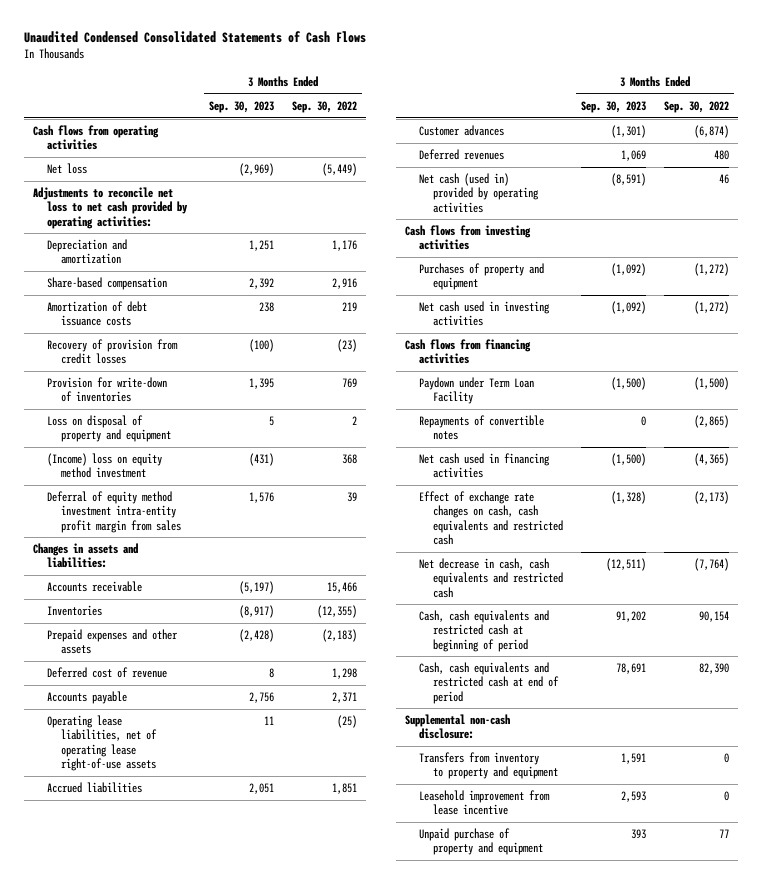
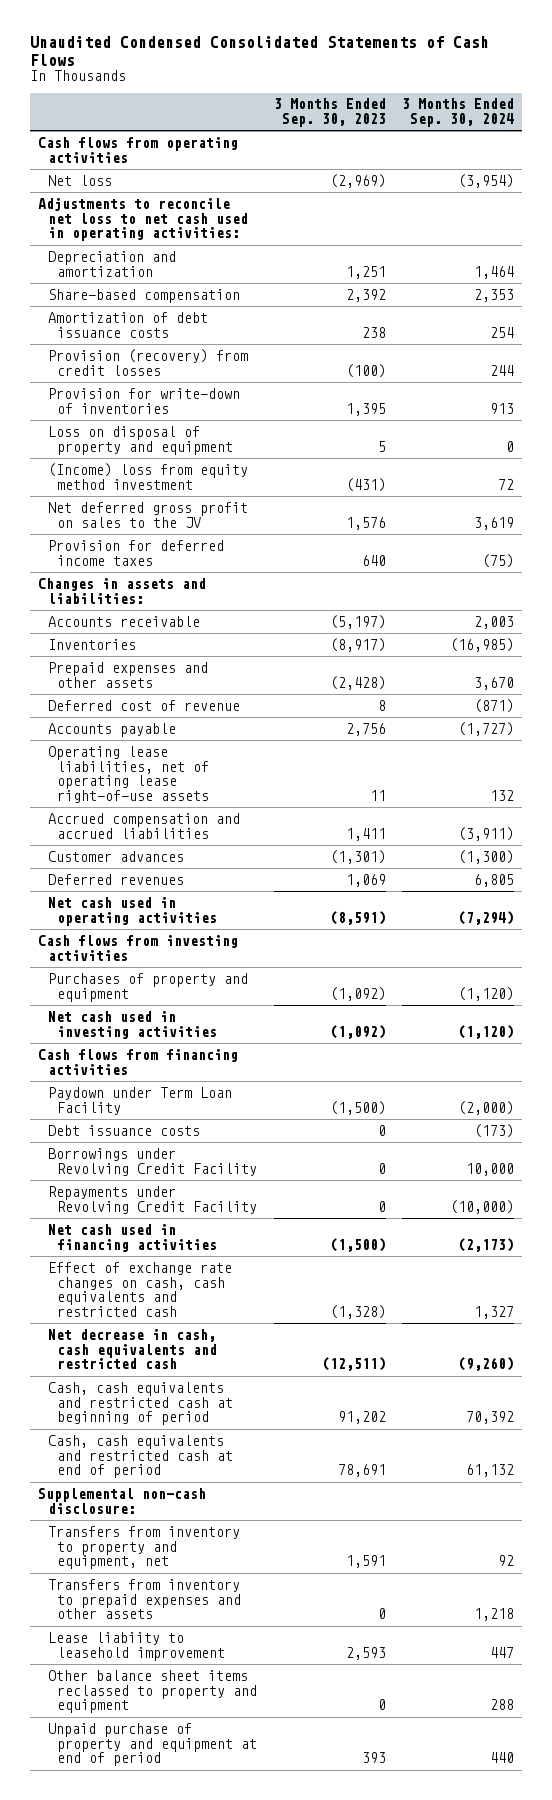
- | 3 Months Ended Sep. 30, 2023 | 3 Months Ended Sep. 30, 2022
+ | 3 Months Ended Sep. 30, 2023 | 3 Months Ended Sep. 30, 2024
- Adjustments to reconcile net loss to net cash provided by operating activities:
+ Adjustments to reconcile net loss to net cash used in operating activities:
- Recovery of provision from credit losses | (100) | (23)
+ Provision (recovery) from credit losses | (100) | 244
- (Income) loss on equity method investment | (431) | 368
- Deferral of equity method investment intra-entity profit margin from sales | 1,576 | 39
+ (Income) loss from equity method investment | (431) | 72
+ Net deferred gross profit on sales to the JV | 1,576 | 3,619
+ Provision for deferred income taxes | 640 | (75)
- Accrued liabilities | 2,051 | 1,851
+ Accrued compensation and accrued liabilities | 1,411 | (3,911)
- Net cash (used in) provided by operating activities | (8,591) | 46
+ Net cash used in operating activities | (8,591) | (7,294)
- Repayments of convertible notes | 0 | (2,865)
+ Debt issuance costs | 0 | (173)
+ Borrowings under Revolving Credit Facility | 0 | 10,000
+ Repayments under Revolving Credit Facility | 0 | (10,000)
- Transfers from inventory to property and equipment | 1,591 | 0
- Leasehold improvement from lease incentive | 2,593 | 0
- Unpaid purchase of property and equipment | 393 | 77
+ Transfers from inventory to property and equipment, net | 1,591 | 92
+ Transfers from inventory to prepaid expenses and other assets | 0 | 1,218
+ Lease liabiity to leasehold improvement | 2,593 | 447
+ Other balance sheet items reclassed to property and equipment | 0 | 288
+ Unpaid purchase of property and equipment at end of period | 393 | 440

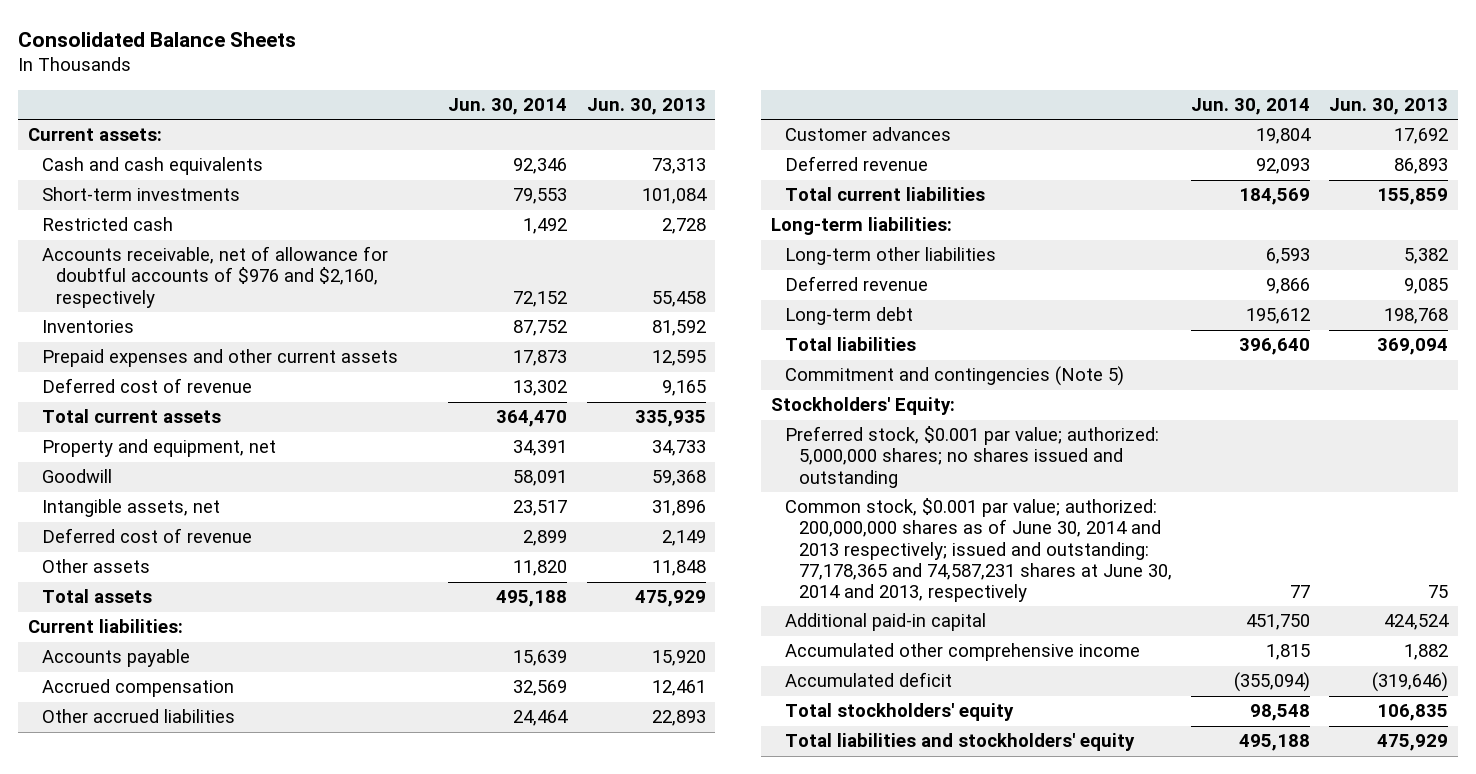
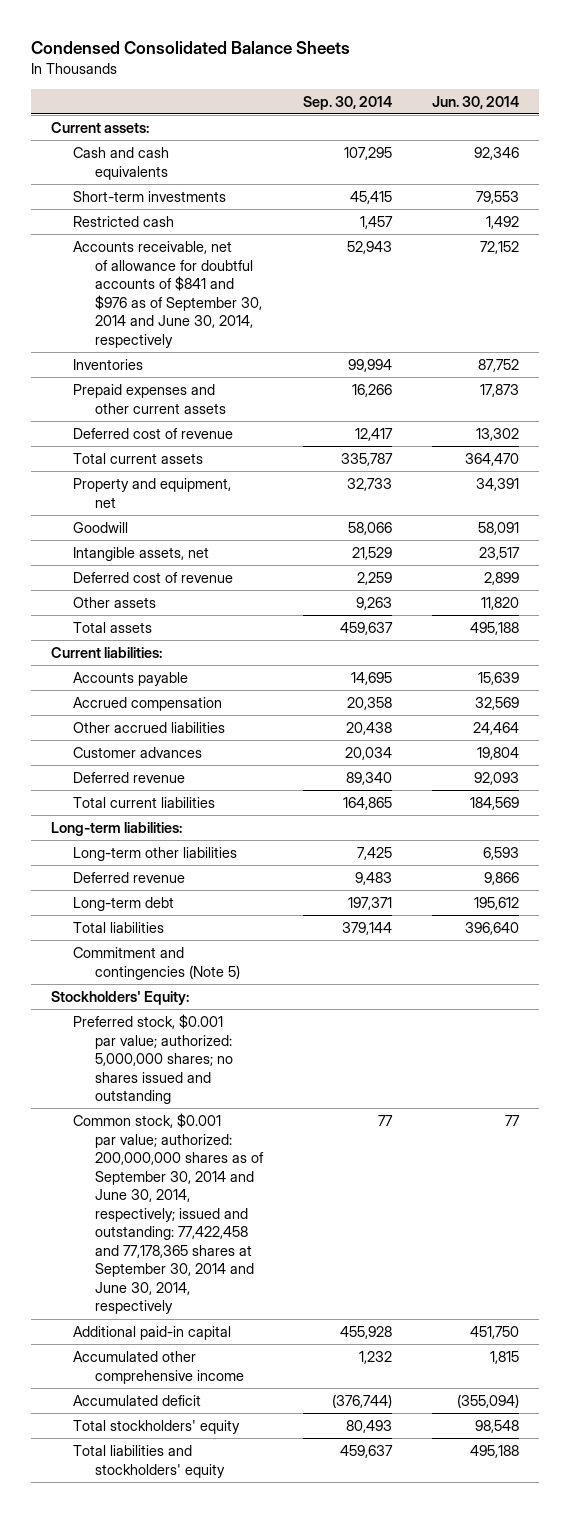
- Consolidated Balance Sheets
+ Condensed Consolidated Balance Sheets
- | Jun. 30, 2014 | Jun. 30, 2013
+ | Sep. 30, 2014 | Jun. 30, 2014
- Accounts receivable, net of allowance for doubtful accounts of $976 and $2,160, respectively | 72,152 | 55,458
+ Accounts receivable, net of allowance for doubtful accounts of $841 and $976 as of September 30, 2014 and June 30, 2014, respectively | 52,943 | 72,152
- Common stock, $0.001 par value; authorized: 200,000,000 shares as of June 30, 2014 and 2013 respectively; issued and outstanding: 77,178,365 and 74,587,231 shares at June 30, 2014 and 2013, respectively | 77 | 75
+ Common stock, $0.001 par value; authorized: 200,000,000 shares as of September 30, 2014 and June 30, 2014, respectively; issued and outstanding: 77,422,458 and 77,178,365 shares at September 30, 2014 and June 30, 2014, respectively | 77 | 77

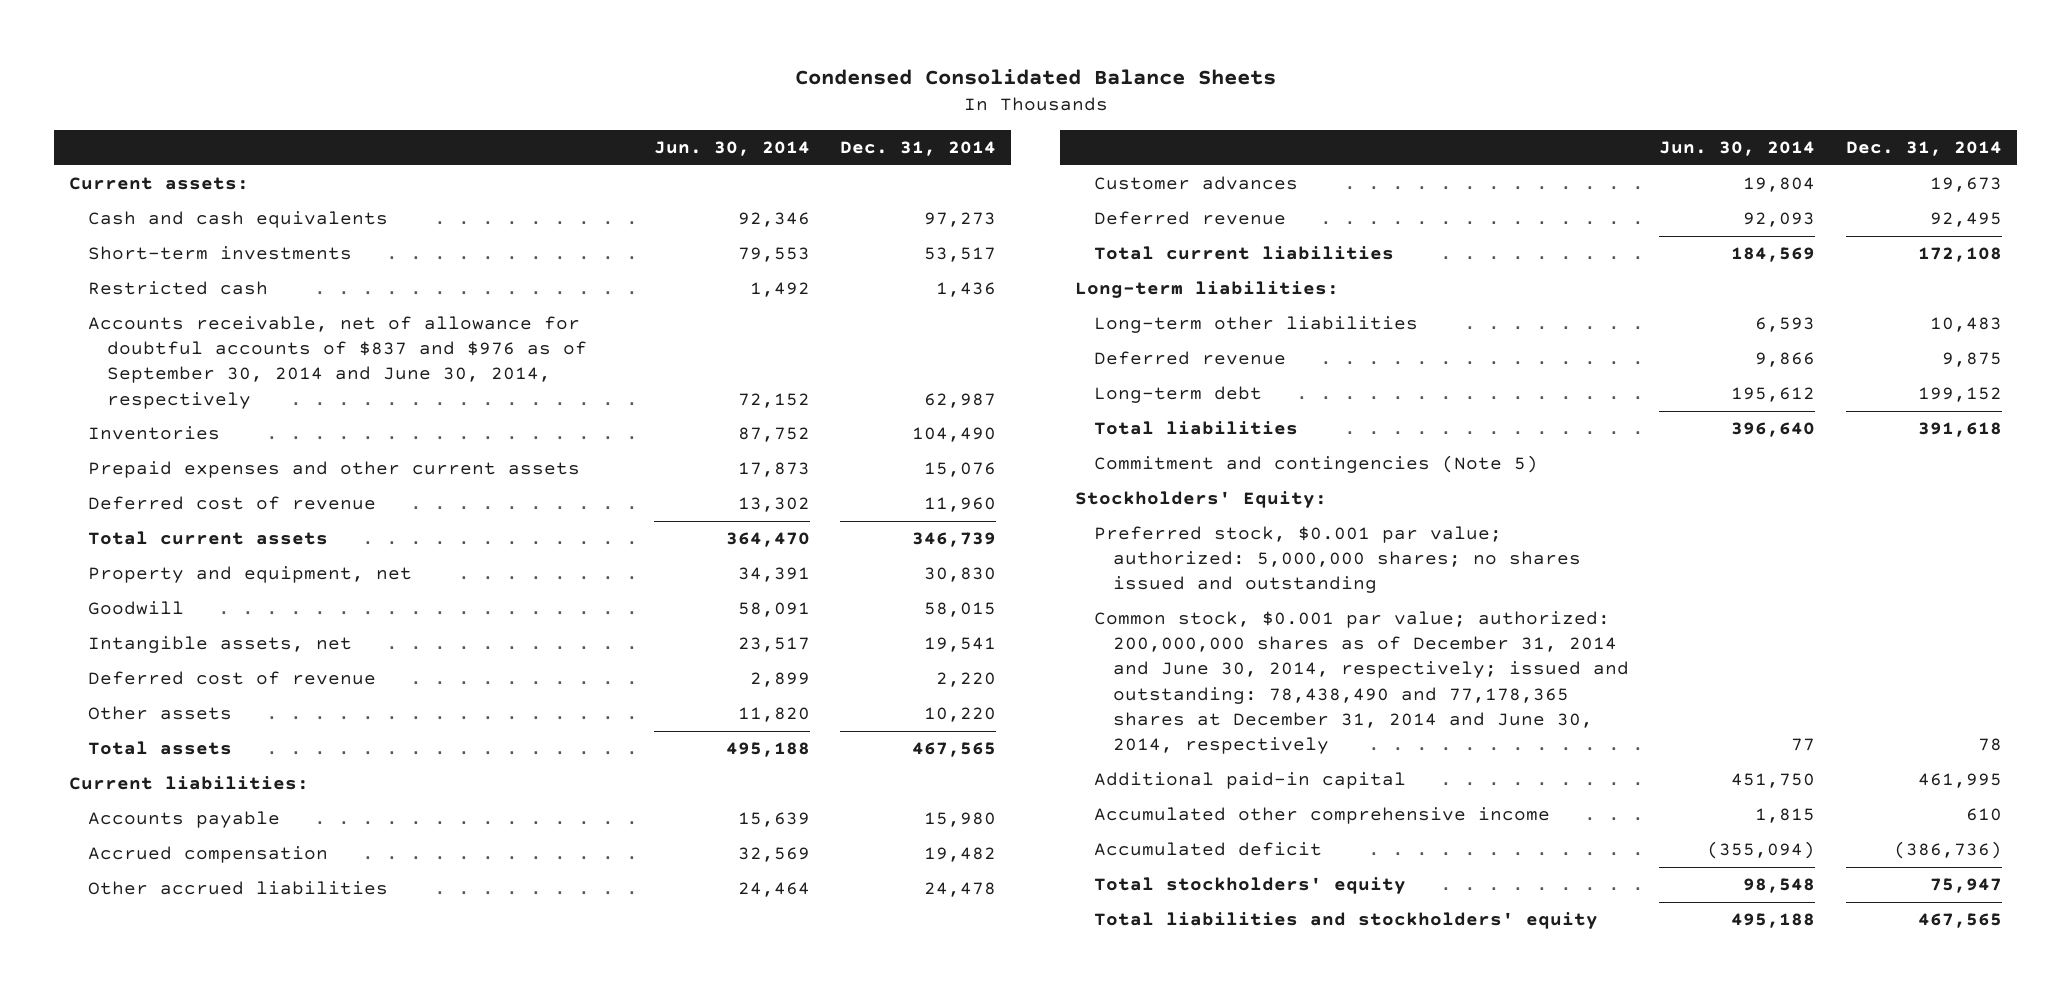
- | Sep. 30, 2014 | Jun. 30, 2014
+ | Jun. 30, 2014 | Dec. 31, 2014
- Accounts receivable, net of allowance for doubtful accounts of $841 and $976 as of September 30, 2014 and June 30, 2014, respectively | 52,943 | 72,152
+ Accounts receivable, net of allowance for doubtful accounts of $837 and $976 as of September 30, 2014 and June 30, 2014, respectively | 72,152 | 62,987
- Common stock, $0.001 par value; authorized: 200,000,000 shares as of September 30, 2014 and June 30, 2014, respectively; issued and outstanding: 77,422,458 and 77,178,365 shares at September 30, 2014 and June 30, 2014, respectively | 77 | 77
+ Common stock, $0.001 par value; authorized: 200,000,000 shares as of December 31, 2014 and June 30, 2014, respectively; issued and outstanding: 78,438,490 and 77,178,365 shares at December 31, 2014 and June 30, 2014, respectively | 77 | 78

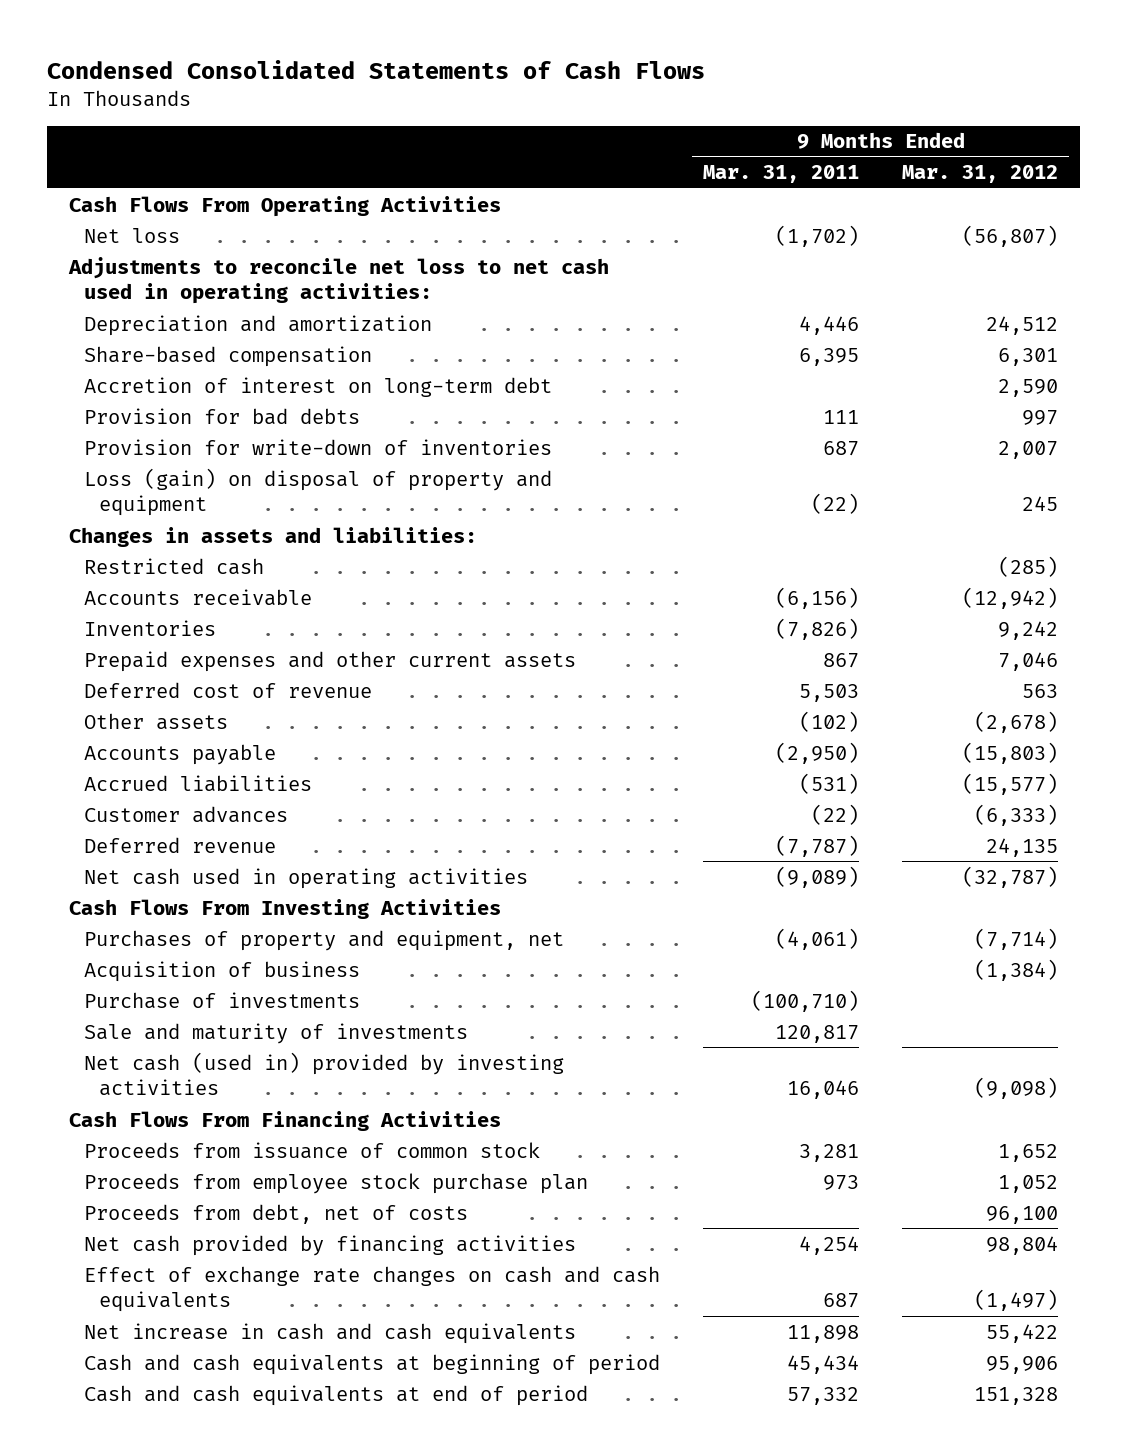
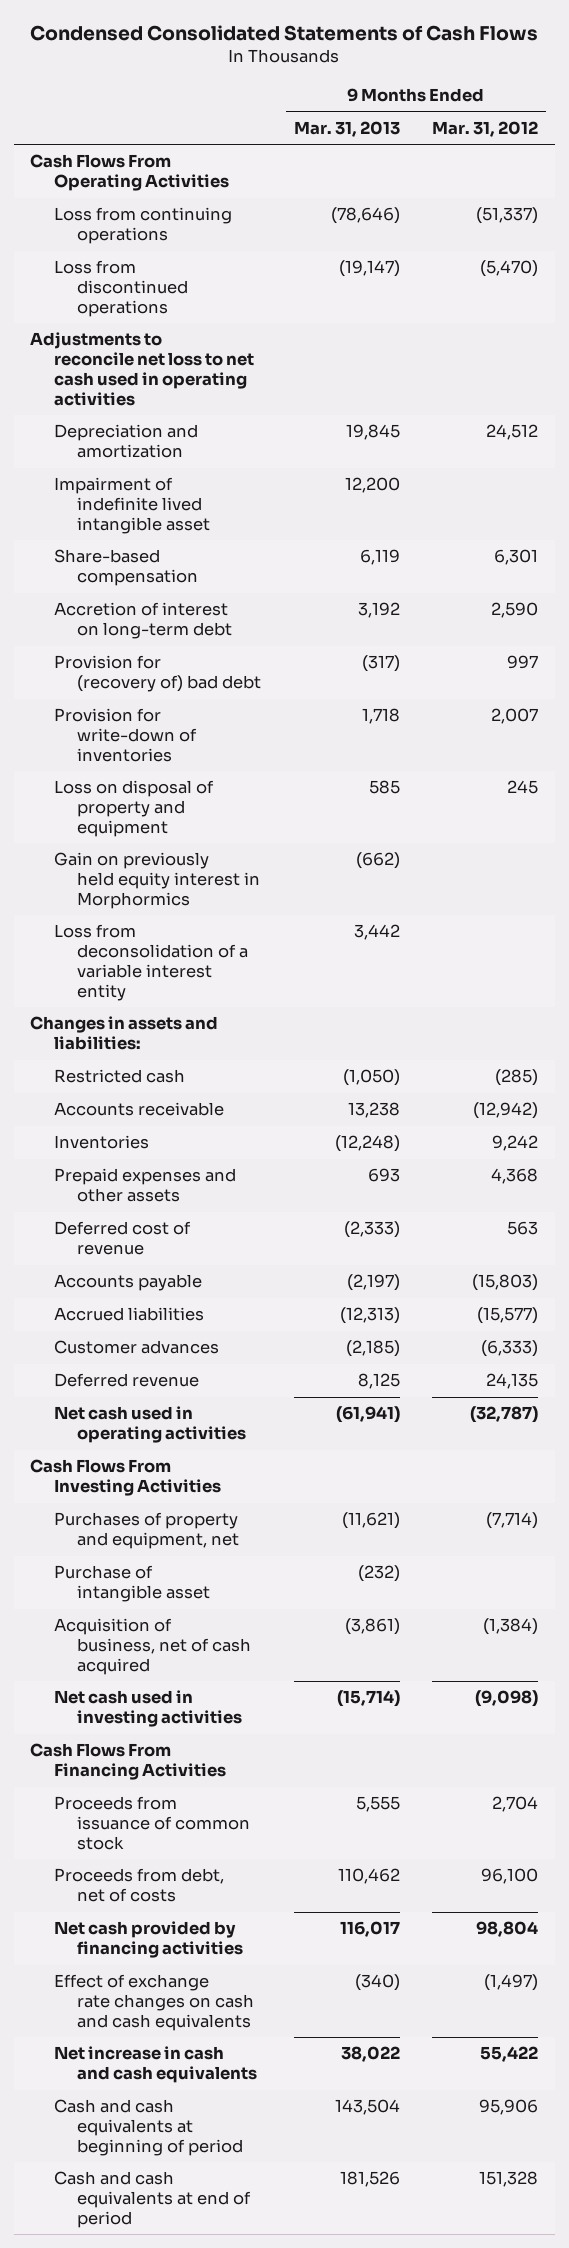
- | 9 Months Ended Mar. 31, 2011 | 9 Months Ended Mar. 31, 2012
+ | 9 Months Ended Mar. 31, 2013 | 9 Months Ended Mar. 31, 2012
- Net loss | (1,702) | (56,807)
- Adjustments to reconcile net loss to net cash used in operating activities:
+ Loss from continuing operations | (78,646) | (51,337)
+ Loss from discontinued operations | (19,147) | (5,470)
+ Adjustments to reconcile net loss to net cash used in operating activities
+ Impairment of indefinite lived intangible asset | 12,200 |
- Provision for bad debts | 111 | 997
+ Provision for (recovery of) bad debt | (317) | 997
- Loss (gain) on disposal of property and equipment | (22) | 245
+ Loss on disposal of property and equipment | 585 | 245
+ Gain on previously held equity interest in Morphormics | (662) |
+ Loss from deconsolidation of a variable interest entity | 3,442 |
- Prepaid expenses and other current assets | 867 | 7,046
+ Prepaid expenses and other assets | 693 | 4,368
- Other assets | (102) | (2,678)
- Acquisition of business | | (1,384)
- Purchase of investments | (100,710) |
- Sale and maturity of investments | 120,817 |
- Net cash (used in) provided by investing activities | 16,046 | (9,098)
+ Purchase of intangible asset | (232) |
+ Acquisition of business, net of cash acquired | (3,861) | (1,384)
+ Net cash used in investing activities | (15,714) | (9,098)
- Proceeds from issuance of common stock | 3,281 | 1,652
- Proceeds from employee stock purchase plan | 973 | 1,052
+ Proceeds from issuance of common stock | 5,555 | 2,704

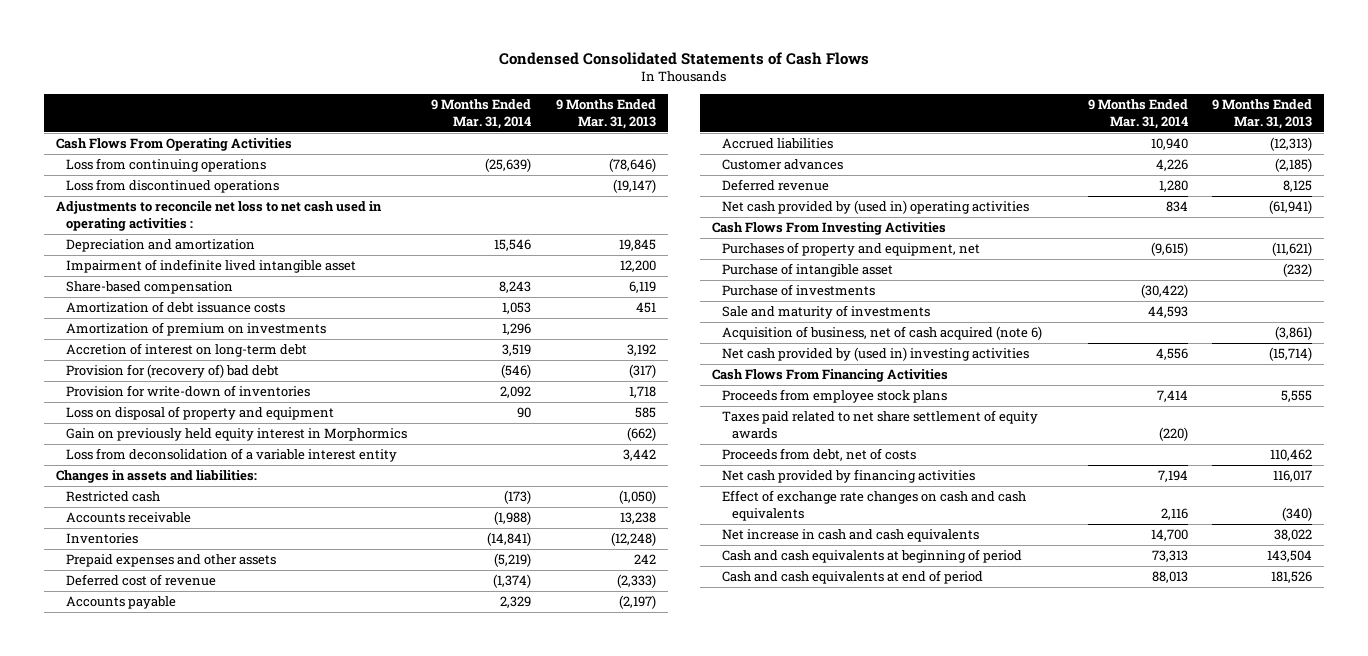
- | 9 Months Ended Mar. 31, 2013 | 9 Months Ended Mar. 31, 2012
+ | 9 Months Ended Mar. 31, 2014 | 9 Months Ended Mar. 31, 2013
- Adjustments to reconcile net loss to net cash used in operating activities
+ Adjustments to reconcile net loss to net cash used in operating activities :
+ Amortization of debt issuance costs | 1,053 | 451
+ Amortization of premium on investments | 1,296 |
- Prepaid expenses and other assets | 693 | 4,368
+ Prepaid expenses and other assets | (5,219) | 242
- Net cash used in operating activities | (61,941) | (32,787)
+ Net cash provided by (used in) operating activities | 834 | (61,941)
- Acquisition of business, net of cash acquired | (3,861) | (1,384)
- Net cash used in investing activities | (15,714) | (9,098)
+ Purchase of investments | (30,422) |
+ Sale and maturity of investments | 44,593 |
+ Acquisition of business, net of cash acquired (note 6) | | (3,861)
+ Net cash provided by (used in) investing activities | 4,556 | (15,714)
- Proceeds from issuance of common stock | 5,555 | 2,704
+ Proceeds from employee stock plans | 7,414 | 5,555
+ Taxes paid related to net share settlement of equity awards | (220) |

